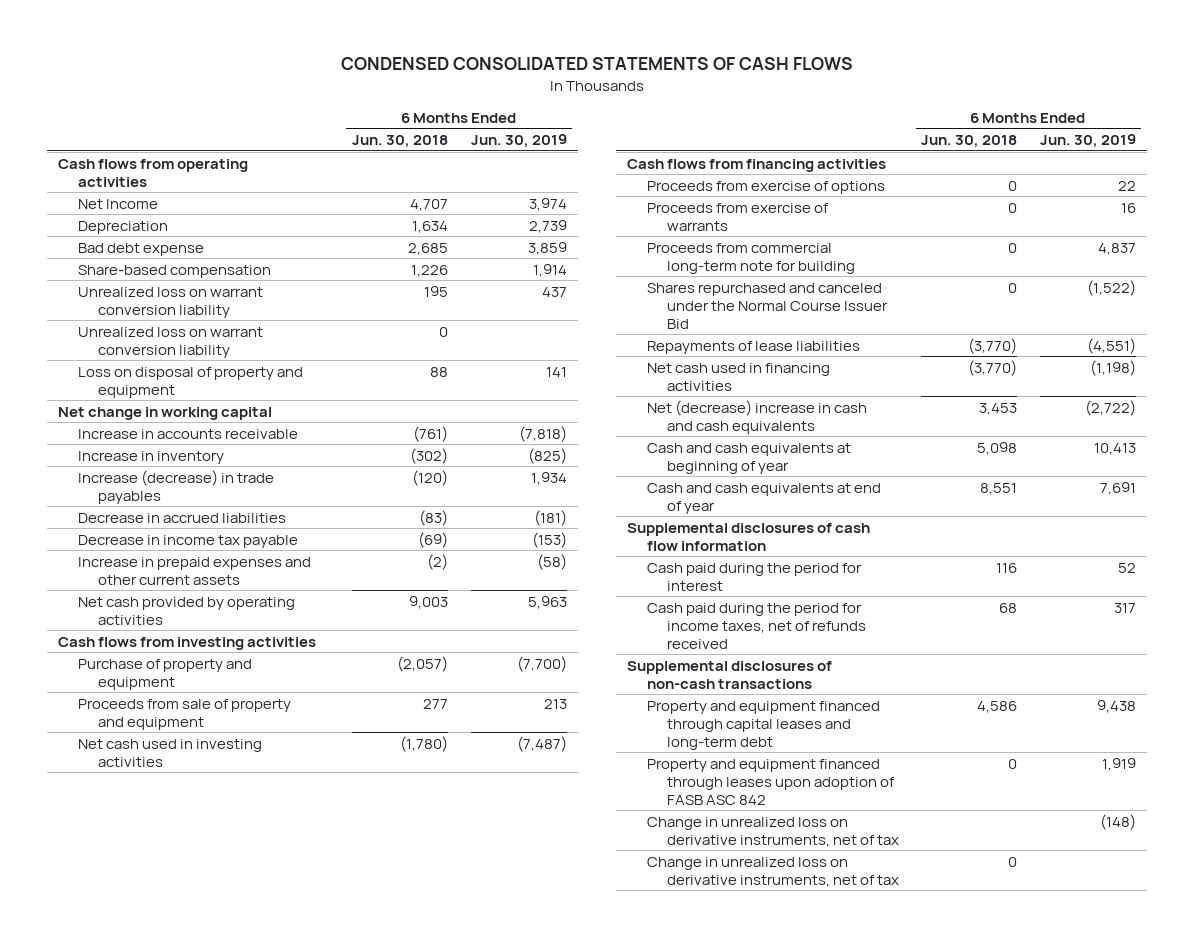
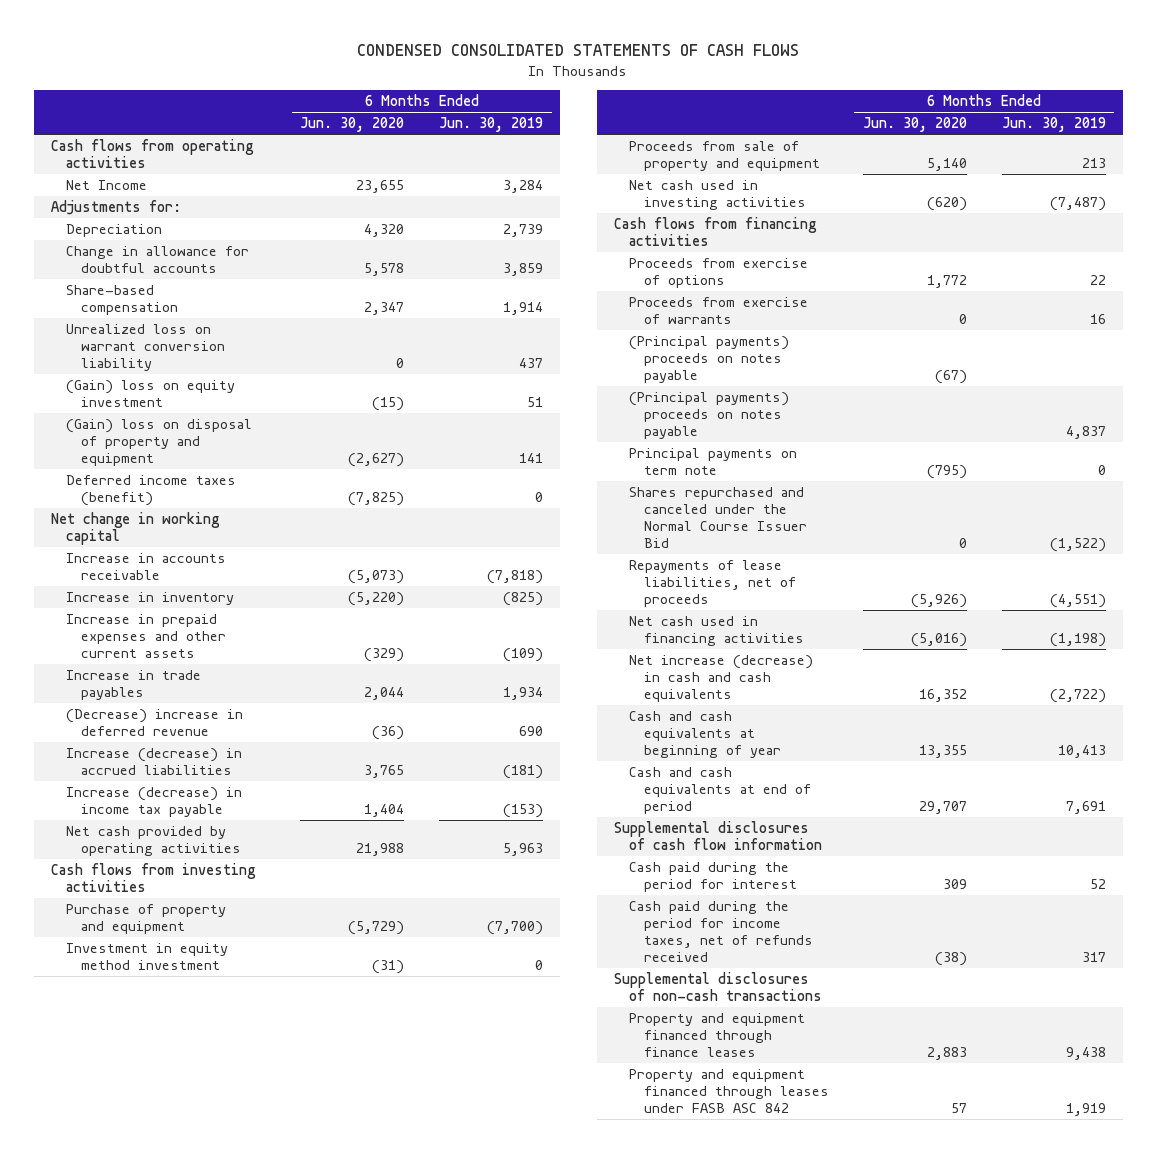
- | 6 Months Ended Jun. 30, 2018 | 6 Months Ended Jun. 30, 2019
+ | 6 Months Ended Jun. 30, 2020 | 6 Months Ended Jun. 30, 2019
- Net Income | 4,707 | 3,974
+ Net Income | 23,655 | 3,284
+ Adjustments for:
- Bad debt expense | 2,685 | 3,859
+ Change in allowance for doubtful accounts | 5,578 | 3,859
- Unrealized loss on warrant conversion liability | 0 |
- Loss on disposal of property and equipment | 88 | 141
+ (Gain) loss on equity investment | (15) | 51
+ (Gain) loss on disposal of property and equipment | (2,627) | 141
+ Deferred income taxes (benefit) | (7,825) | 0
- Increase (decrease) in trade payables | (120) | 1,934
- Decrease in accrued liabilities | (83) | (181)
- Decrease in income tax payable | (69) | (153)
- Increase in prepaid expenses and other current assets | (2) | (58)
+ Increase in prepaid expenses and other current assets | (329) | (109)
+ Increase in trade payables | 2,044 | 1,934
+ (Decrease) increase in deferred revenue | (36) | 690
+ Increase (decrease) in accrued liabilities | 3,765 | (181)
+ Increase (decrease) in income tax payable | 1,404 | (153)
+ Investment in equity method investment | (31) | 0
- Proceeds from commercial long-term note for building | 0 | 4,837
+ (Principal payments) proceeds on notes payable | (67) |
+ (Principal payments) proceeds on notes payable | | 4,837
+ Principal payments on term note | (795) | 0
- Repayments of lease liabilities | (3,770) | (4,551)
+ Repayments of lease liabilities, net of proceeds | (5,926) | (4,551)
- Net (decrease) increase in cash and cash equivalents | 3,453 | (2,722)
+ Net increase (decrease) in cash and cash equivalents | 16,352 | (2,722)
- Cash and cash equivalents at end of year | 8,551 | 7,691
+ Cash and cash equivalents at end of period | 29,707 | 7,691
- Property and equipment financed through capital leases and long-term debt | 4,586 | 9,438
- Property and equipment financed through leases upon adoption of FASB ASC 842 | 0 | 1,919
- Change in unrealized loss on derivative instruments, net of tax | | (148)
- Change in unrealized loss on derivative instruments, net of tax | 0 |
+ Property and equipment financed through finance leases | 2,883 | 9,438
+ Property and equipment financed through leases under FASB ASC 842 | 57 | 1,919

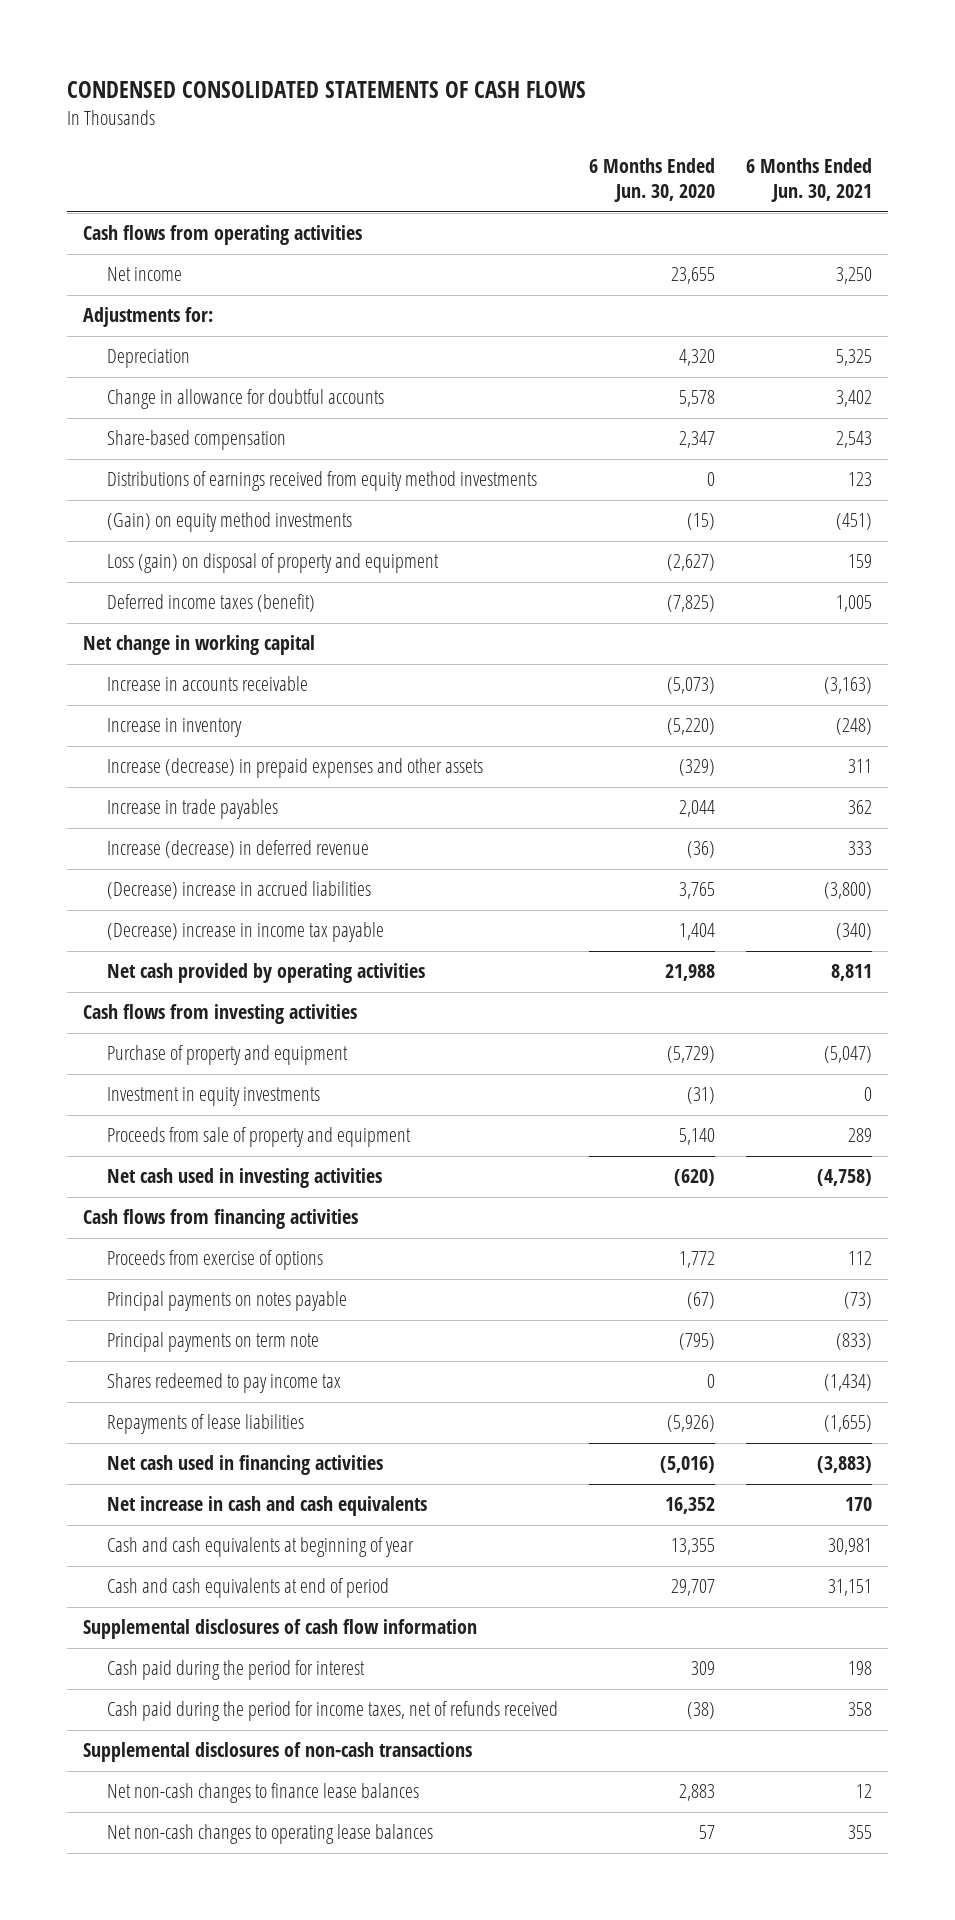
- | 6 Months Ended Jun. 30, 2020 | 6 Months Ended Jun. 30, 2019
+ | 6 Months Ended Jun. 30, 2020 | 6 Months Ended Jun. 30, 2021
- Net Income | 23,655 | 3,284
+ Net income | 23,655 | 3,250
- Unrealized loss on warrant conversion liability | 0 | 437
- (Gain) loss on equity investment | (15) | 51
- (Gain) loss on disposal of property and equipment | (2,627) | 141
+ Distributions of earnings received from equity method investments | 0 | 123
+ (Gain) on equity method investments | (15) | (451)
+ Loss (gain) on disposal of property and equipment | (2,627) | 159
- Increase in prepaid expenses and other current assets | (329) | (109)
+ Increase (decrease) in prepaid expenses and other assets | (329) | 311
- (Decrease) increase in deferred revenue | (36) | 690
- Increase (decrease) in accrued liabilities | 3,765 | (181)
- Increase (decrease) in income tax payable | 1,404 | (153)
+ Increase (decrease) in deferred revenue | (36) | 333
+ (Decrease) increase in accrued liabilities | 3,765 | (3,800)
+ (Decrease) increase in income tax payable | 1,404 | (340)
- Investment in equity method investment | (31) | 0
+ Investment in equity investments | (31) | 0
- Proceeds from exercise of warrants | 0 | 16
- (Principal payments) proceeds on notes payable | (67) |
- (Principal payments) proceeds on notes payable | | 4,837
+ Principal payments on notes payable | (67) | (73)
- Shares repurchased and canceled under the Normal Course Issuer Bid | 0 | (1,522)
- Repayments of lease liabilities, net of proceeds | (5,926) | (4,551)
+ Shares redeemed to pay income tax | 0 | (1,434)
+ Repayments of lease liabilities | (5,926) | (1,655)
- Net increase (decrease) in cash and cash equivalents | 16,352 | (2,722)
+ Net increase in cash and cash equivalents | 16,352 | 170
- Property and equipment financed through finance leases | 2,883 | 9,438
- Property and equipment financed through leases under FASB ASC 842 | 57 | 1,919
+ Net non-cash changes to finance lease balances | 2,883 | 12
+ Net non-cash changes to operating lease balances | 57 | 355

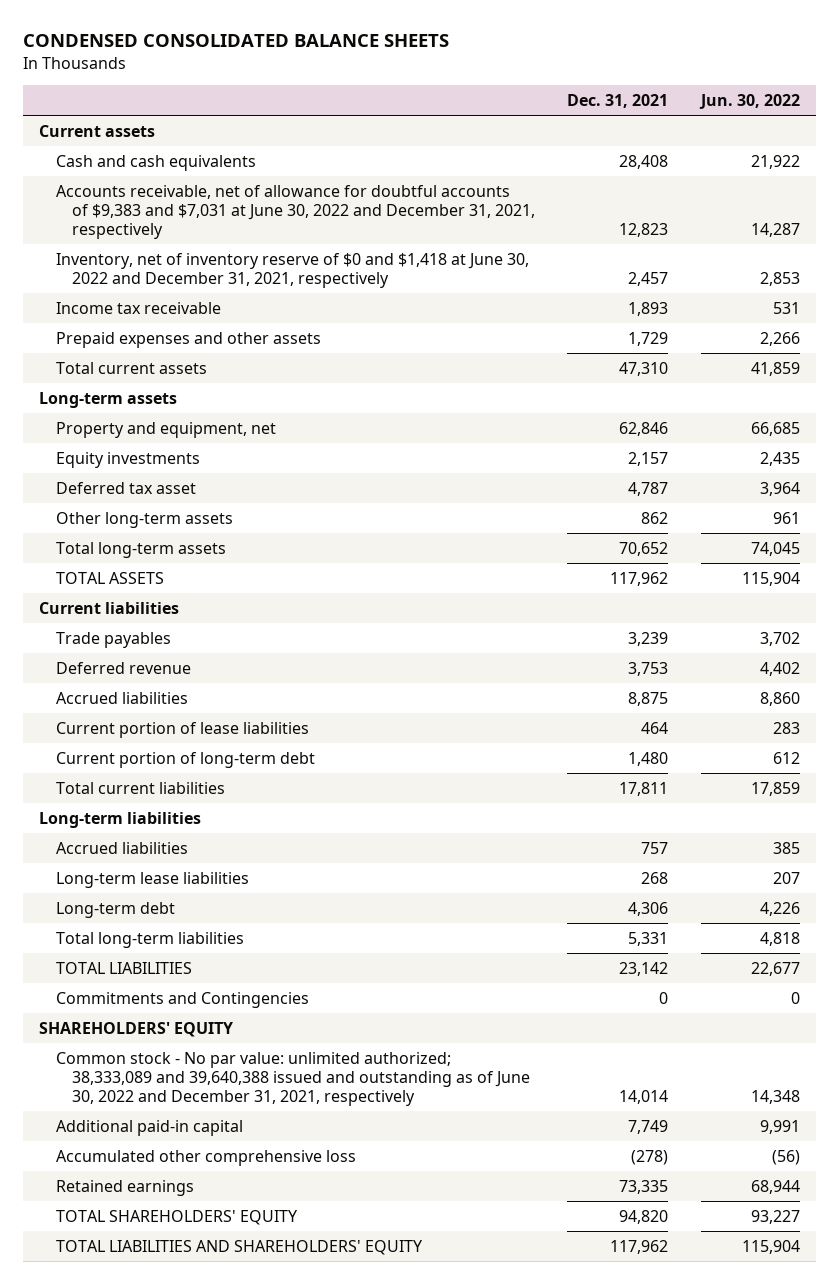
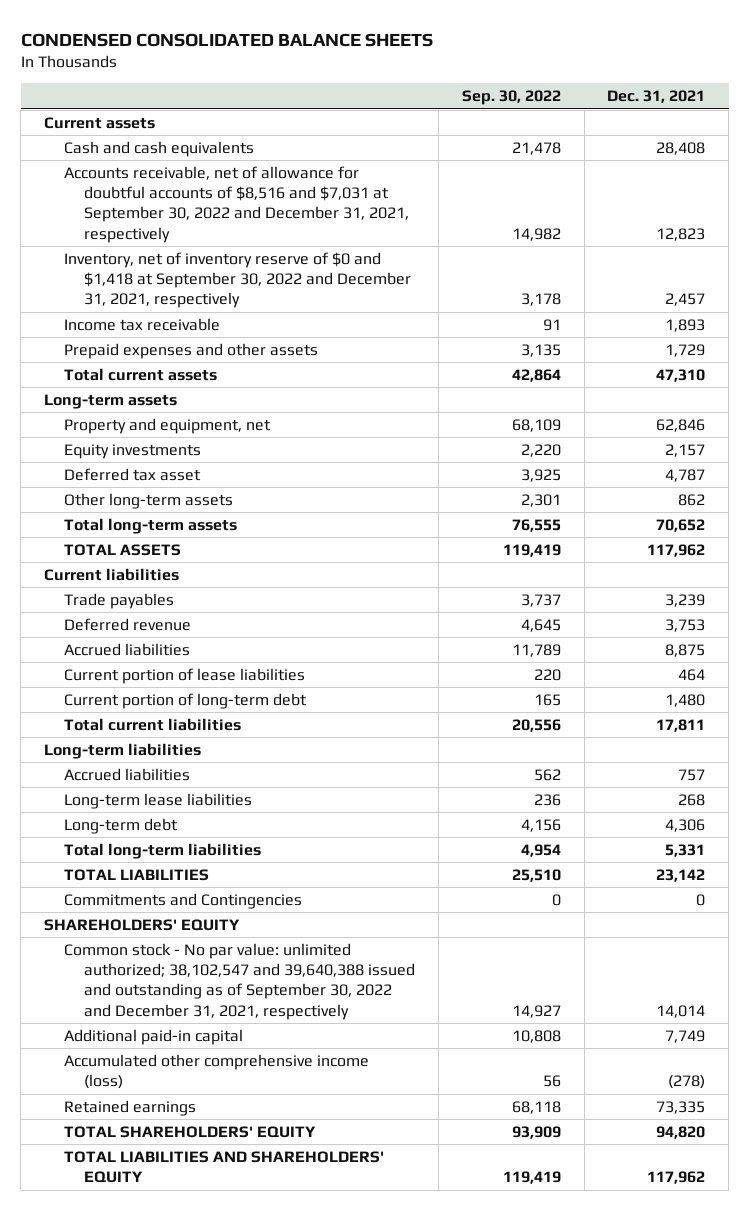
- | Dec. 31, 2021 | Jun. 30, 2022
+ | Sep. 30, 2022 | Dec. 31, 2021
- Accounts receivable, net of allowance for doubtful accounts of $9,383 and $7,031 at June 30, 2022 and December 31, 2021, respectively | 12,823 | 14,287
- Inventory, net of inventory reserve of $0 and $1,418 at June 30, 2022 and December 31, 2021, respectively | 2,457 | 2,853
+ Accounts receivable, net of allowance for doubtful accounts of $8,516 and $7,031 at September 30, 2022 and December 31, 2021, respectively | 14,982 | 12,823
+ Inventory, net of inventory reserve of $0 and $1,418 at September 30, 2022 and December 31, 2021, respectively | 3,178 | 2,457
- Common stock - No par value: unlimited authorized; 38,333,089 and 39,640,388 issued and outstanding as of June 30, 2022 and December 31, 2021, respectively | 14,014 | 14,348
+ Common stock - No par value: unlimited authorized; 38,102,547 and 39,640,388 issued and outstanding as of September 30, 2022 and December 31, 2021, respectively | 14,927 | 14,014
- Accumulated other comprehensive loss | (278) | (56)
+ Accumulated other comprehensive income (loss) | 56 | (278)

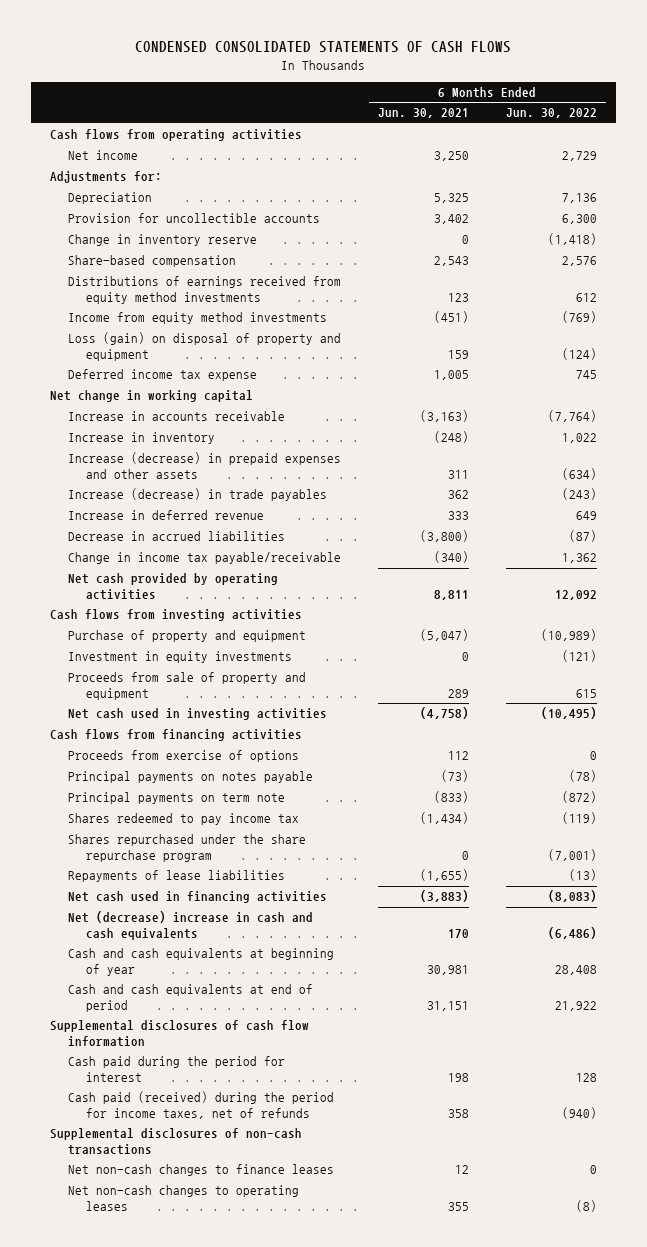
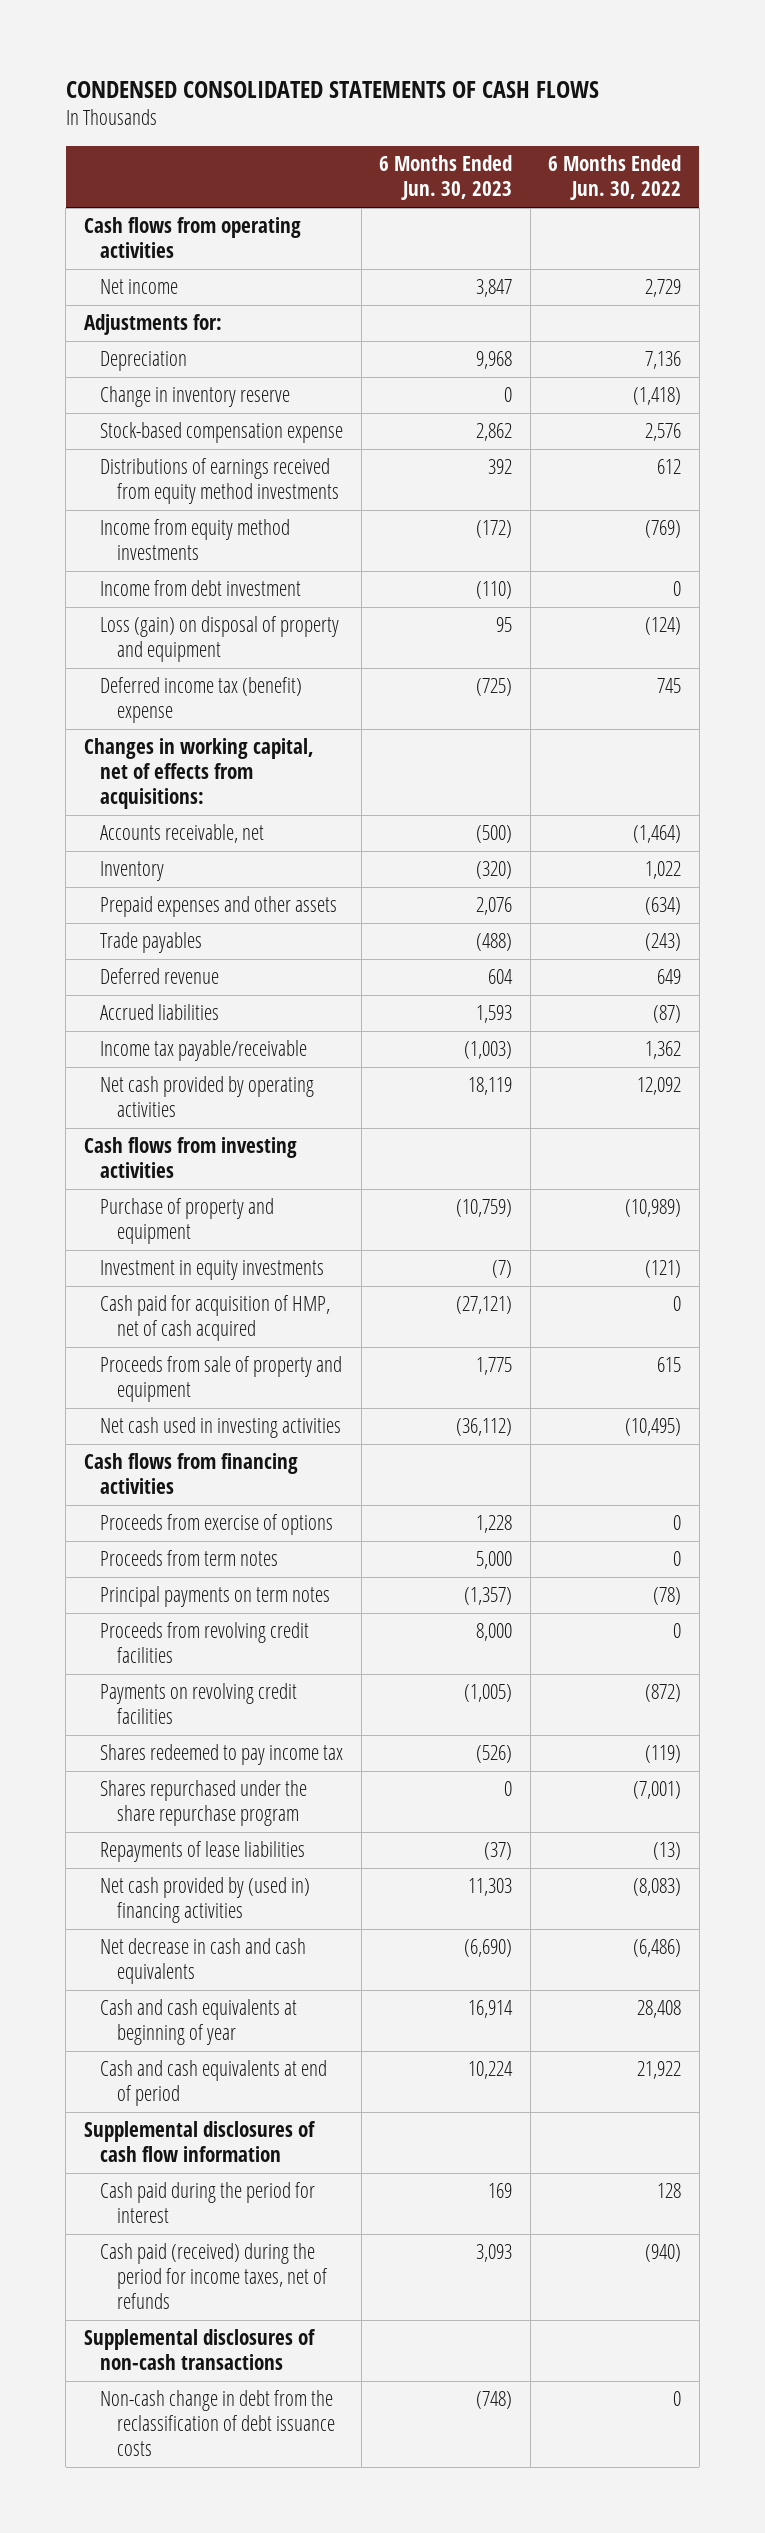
- | 6 Months Ended Jun. 30, 2021 | 6 Months Ended Jun. 30, 2022
+ | 6 Months Ended Jun. 30, 2023 | 6 Months Ended Jun. 30, 2022
- Provision for uncollectible accounts | 3,402 | 6,300
- Share-based compensation | 2,543 | 2,576
+ Stock-based compensation expense | 2,862 | 2,576
+ Income from debt investment | (110) | 0
- Deferred income tax expense | 1,005 | 745
- Net change in working capital
- Increase in accounts receivable | (3,163) | (7,764)
- Increase in inventory | (248) | 1,022
- Increase (decrease) in prepaid expenses and other assets | 311 | (634)
- Increase (decrease) in trade payables | 362 | (243)
- Increase in deferred revenue | 333 | 649
- Decrease in accrued liabilities | (3,800) | (87)
- Change in income tax payable/receivable | (340) | 1,362
+ Deferred income tax (benefit) expense | (725) | 745
+ Changes in working capital, net of effects from acquisitions:
+ Accounts receivable, net | (500) | (1,464)
+ Inventory | (320) | 1,022
+ Prepaid expenses and other assets | 2,076 | (634)
+ Trade payables | (488) | (243)
+ Deferred revenue | 604 | 649
+ Accrued liabilities | 1,593 | (87)
+ Income tax payable/receivable | (1,003) | 1,362
+ Cash paid for acquisition of HMP, net of cash acquired | (27,121) | 0
- Principal payments on notes payable | (73) | (78)
- Principal payments on term note | (833) | (872)
+ Proceeds from term notes | 5,000 | 0
+ Principal payments on term notes | (1,357) | (78)
+ Proceeds from revolving credit facilities | 8,000 | 0
+ Payments on revolving credit facilities | (1,005) | (872)
- Net cash used in financing activities | (3,883) | (8,083)
- Net (decrease) increase in cash and cash equivalents | 170 | (6,486)
+ Net cash provided by (used in) financing activities | 11,303 | (8,083)
+ Net decrease in cash and cash equivalents | (6,690) | (6,486)
- Net non-cash changes to finance leases | 12 | 0
- Net non-cash changes to operating leases | 355 | (8)
+ Non-cash change in debt from the reclassification of debt issuance costs | (748) | 0

